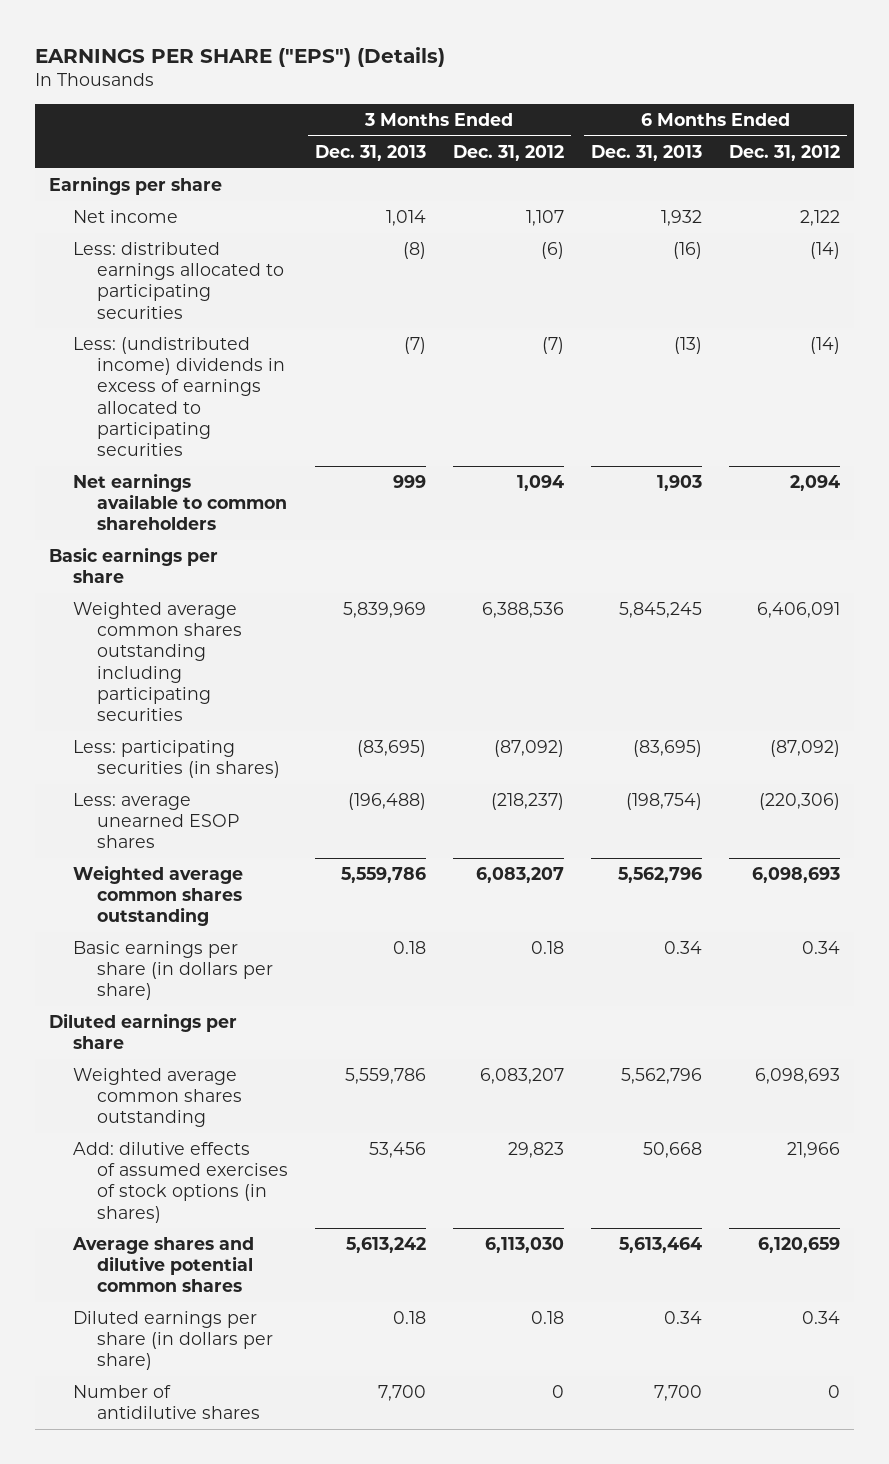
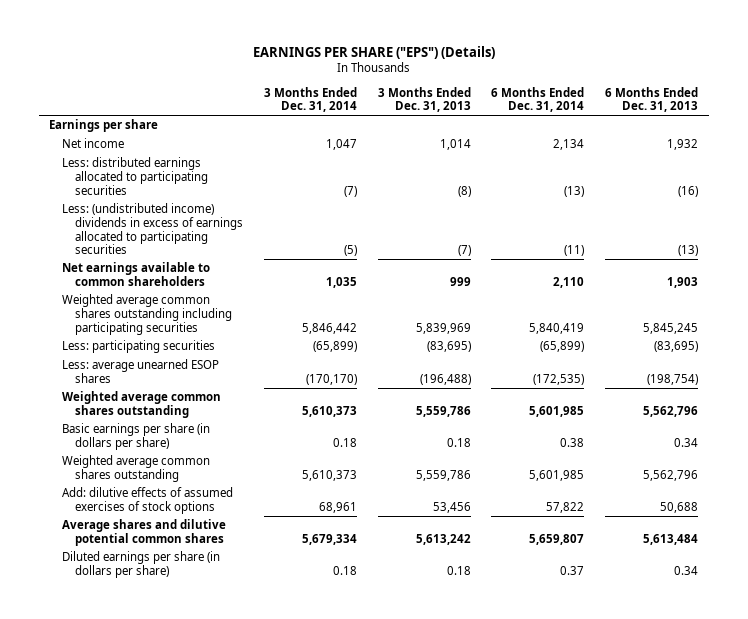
- | 3 Months Ended Dec. 31, 2013 | 3 Months Ended Dec. 31, 2012 | 6 Months Ended Dec. 31, 2013 | 6 Months Ended Dec. 31, 2012
+ | 3 Months Ended Dec. 31, 2014 | 3 Months Ended Dec. 31, 2013 | 6 Months Ended Dec. 31, 2014 | 6 Months Ended Dec. 31, 2013
- Basic earnings per share
- Less: participating securities (in shares) | (83,695) | (87,092) | (83,695) | (87,092)
+ Less: participating securities | (65,899) | (83,695) | (65,899) | (83,695)
- Diluted earnings per share
- Add: dilutive effects of assumed exercises of stock options (in shares) | 53,456 | 29,823 | 50,668 | 21,966
- Average shares and dilutive potential common shares | 5,613,242 | 6,113,030 | 5,613,464 | 6,120,659
+ Add: dilutive effects of assumed exercises of stock options | 68,961 | 53,456 | 57,822 | 50,688
+ Average shares and dilutive potential common shares | 5,679,334 | 5,613,242 | 5,659,807 | 5,613,484
- Number of antidilutive shares | 7,700 | 0 | 7,700 | 0

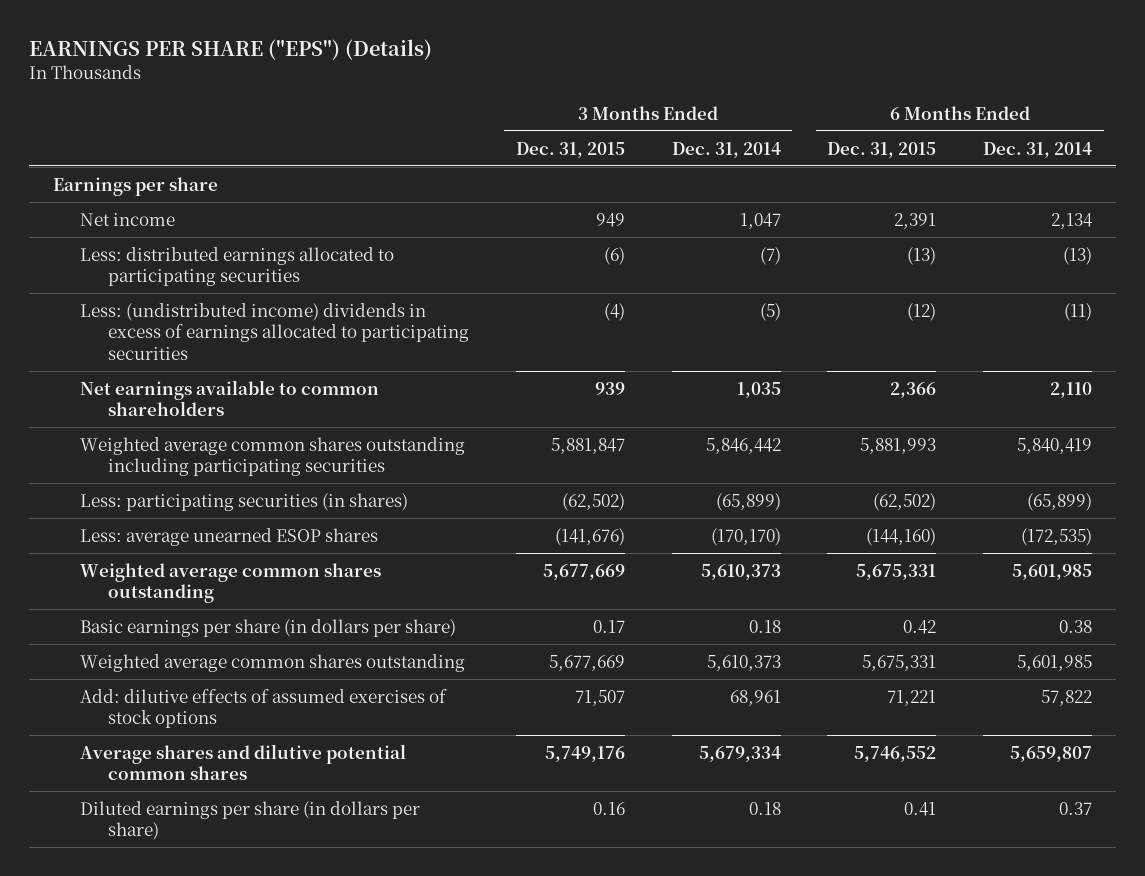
- | 3 Months Ended Dec. 31, 2014 | 3 Months Ended Dec. 31, 2013 | 6 Months Ended Dec. 31, 2014 | 6 Months Ended Dec. 31, 2013
+ | 3 Months Ended Dec. 31, 2015 | 3 Months Ended Dec. 31, 2014 | 6 Months Ended Dec. 31, 2015 | 6 Months Ended Dec. 31, 2014
- Less: participating securities | (65,899) | (83,695) | (65,899) | (83,695)
+ Less: participating securities (in shares) | (62,502) | (65,899) | (62,502) | (65,899)

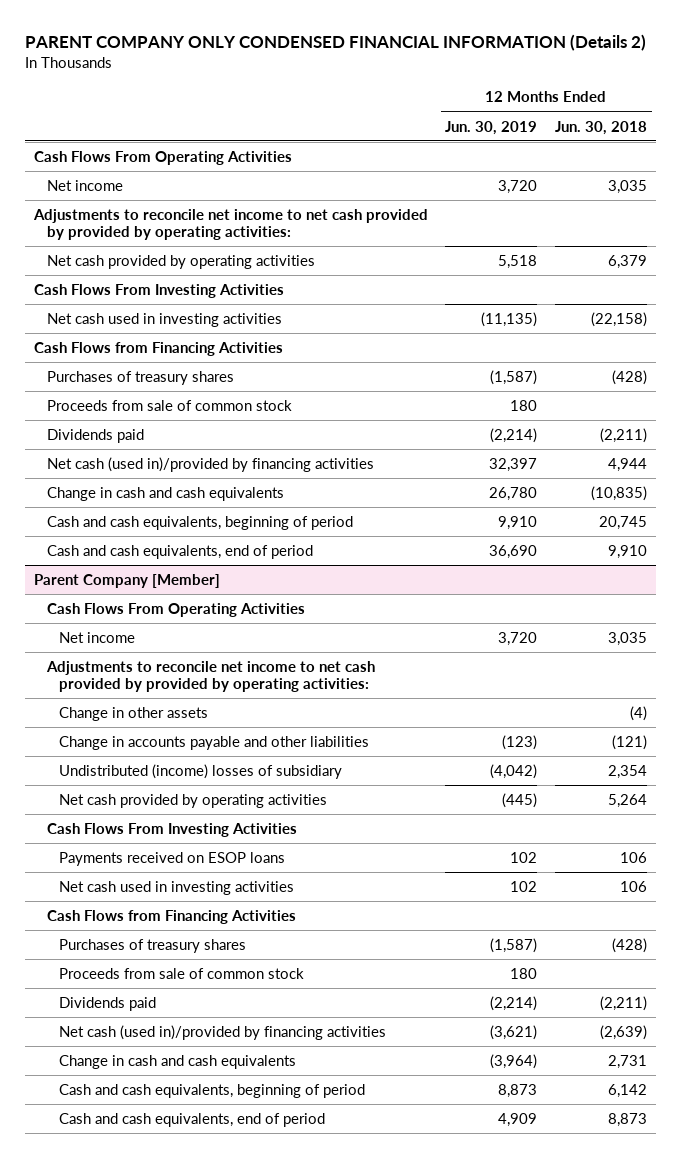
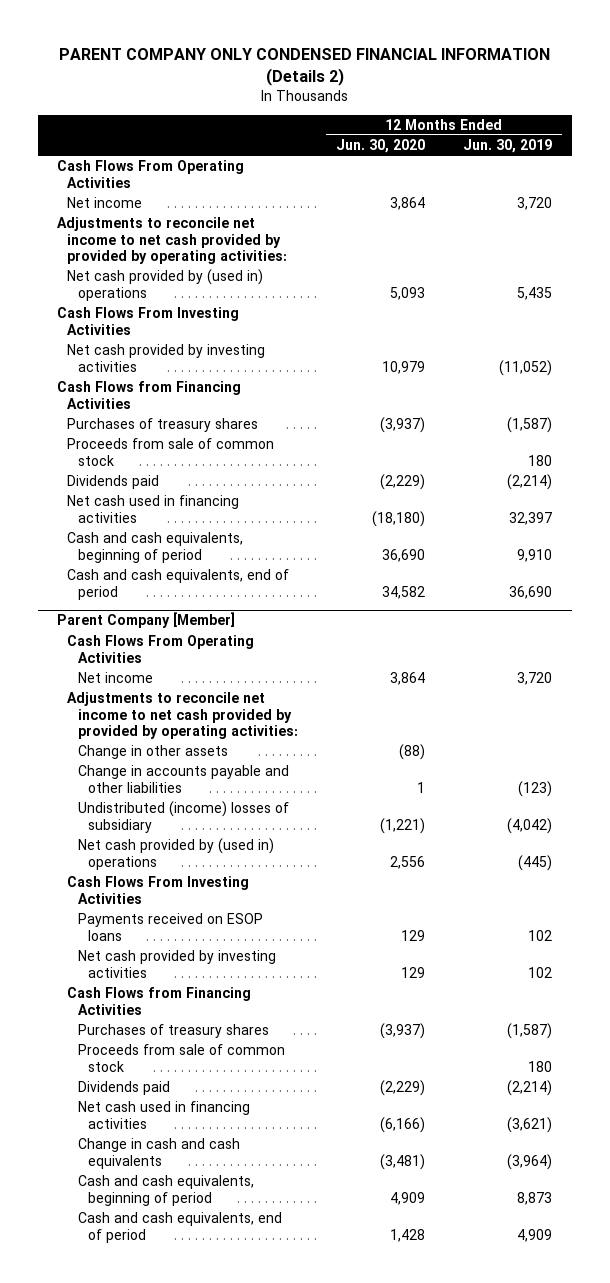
- | 12 Months Ended Jun. 30, 2019 | 12 Months Ended Jun. 30, 2018
+ | 12 Months Ended Jun. 30, 2020 | 12 Months Ended Jun. 30, 2019
- Net cash provided by operating activities | 5,518 | 6,379
+ Net cash provided by (used in) operations | 5,093 | 5,435
- Net cash used in investing activities | (11,135) | (22,158)
+ Net cash provided by investing activities | 10,979 | (11,052)
- Net cash (used in)/provided by financing activities | 32,397 | 4,944
- Change in cash and cash equivalents | 26,780 | (10,835)
+ Net cash used in financing activities | (18,180) | 32,397
@ Parent Company [Member]
- Net cash provided by operating activities | (445) | 5,264
+ Net cash provided by (used in) operations | 2,556 | (445)
- Net cash used in investing activities | 102 | 106
+ Net cash provided by investing activities | 129 | 102
- Net cash (used in)/provided by financing activities | (3,621) | (2,639)
+ Net cash used in financing activities | (6,166) | (3,621)

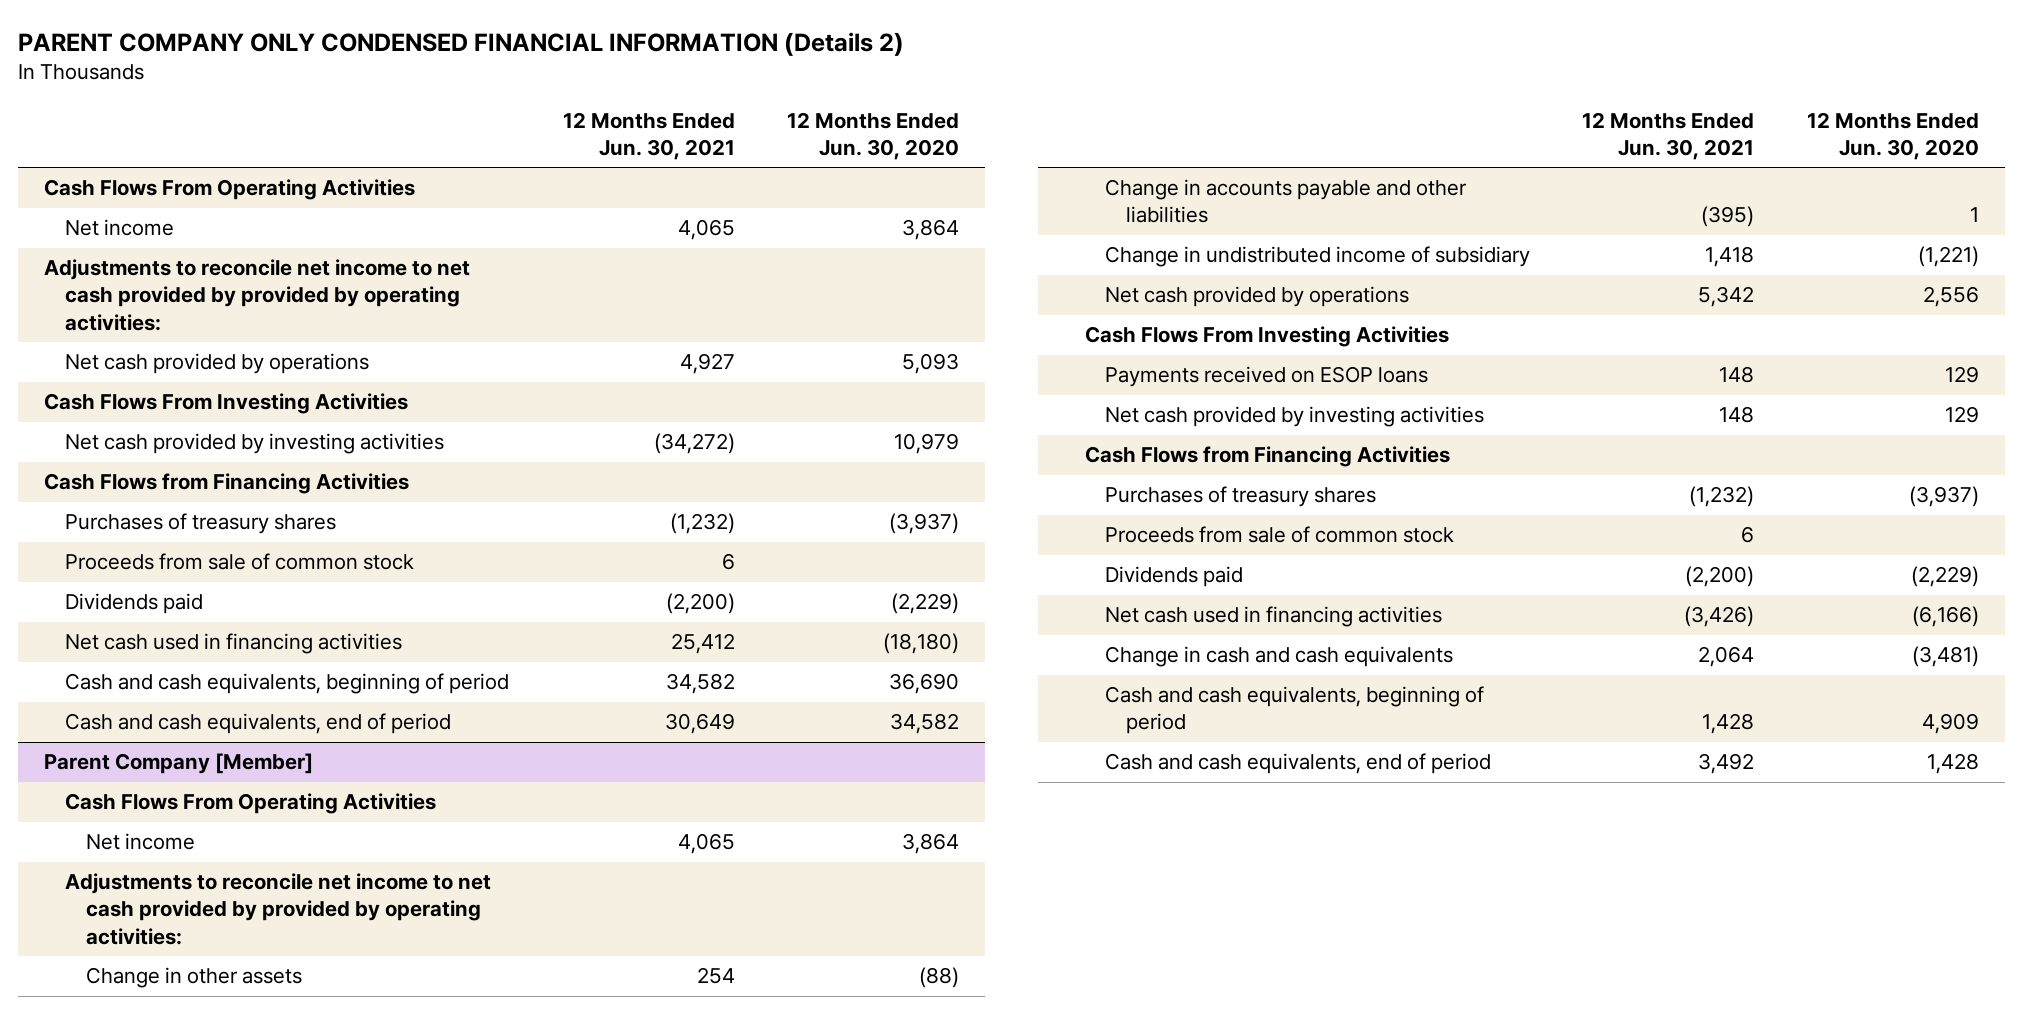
- | 12 Months Ended Jun. 30, 2020 | 12 Months Ended Jun. 30, 2019
+ | 12 Months Ended Jun. 30, 2021 | 12 Months Ended Jun. 30, 2020
- Net cash provided by (used in) operations | 5,093 | 5,435
+ Net cash provided by operations | 4,927 | 5,093
@ Parent Company [Member]
- Undistributed (income) losses of subsidiary | (1,221) | (4,042)
- Net cash provided by (used in) operations | 2,556 | (445)
+ Change in undistributed income of subsidiary | 1,418 | (1,221)
+ Net cash provided by operations | 5,342 | 2,556

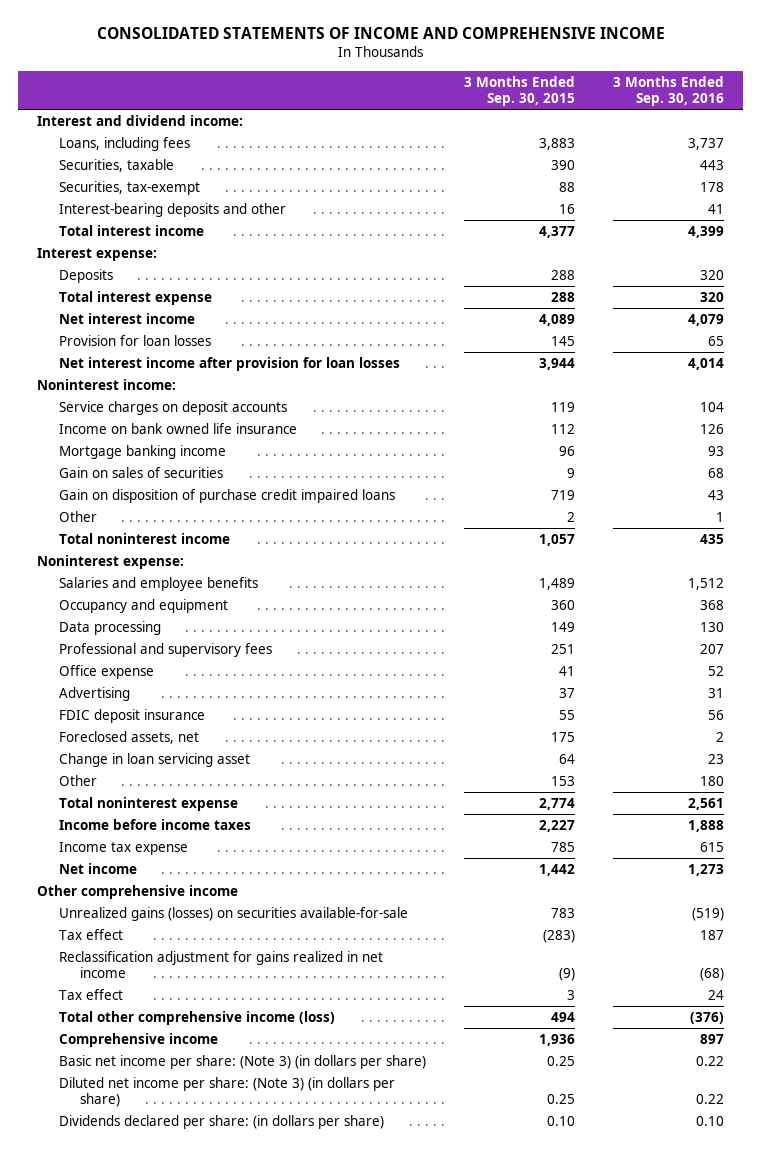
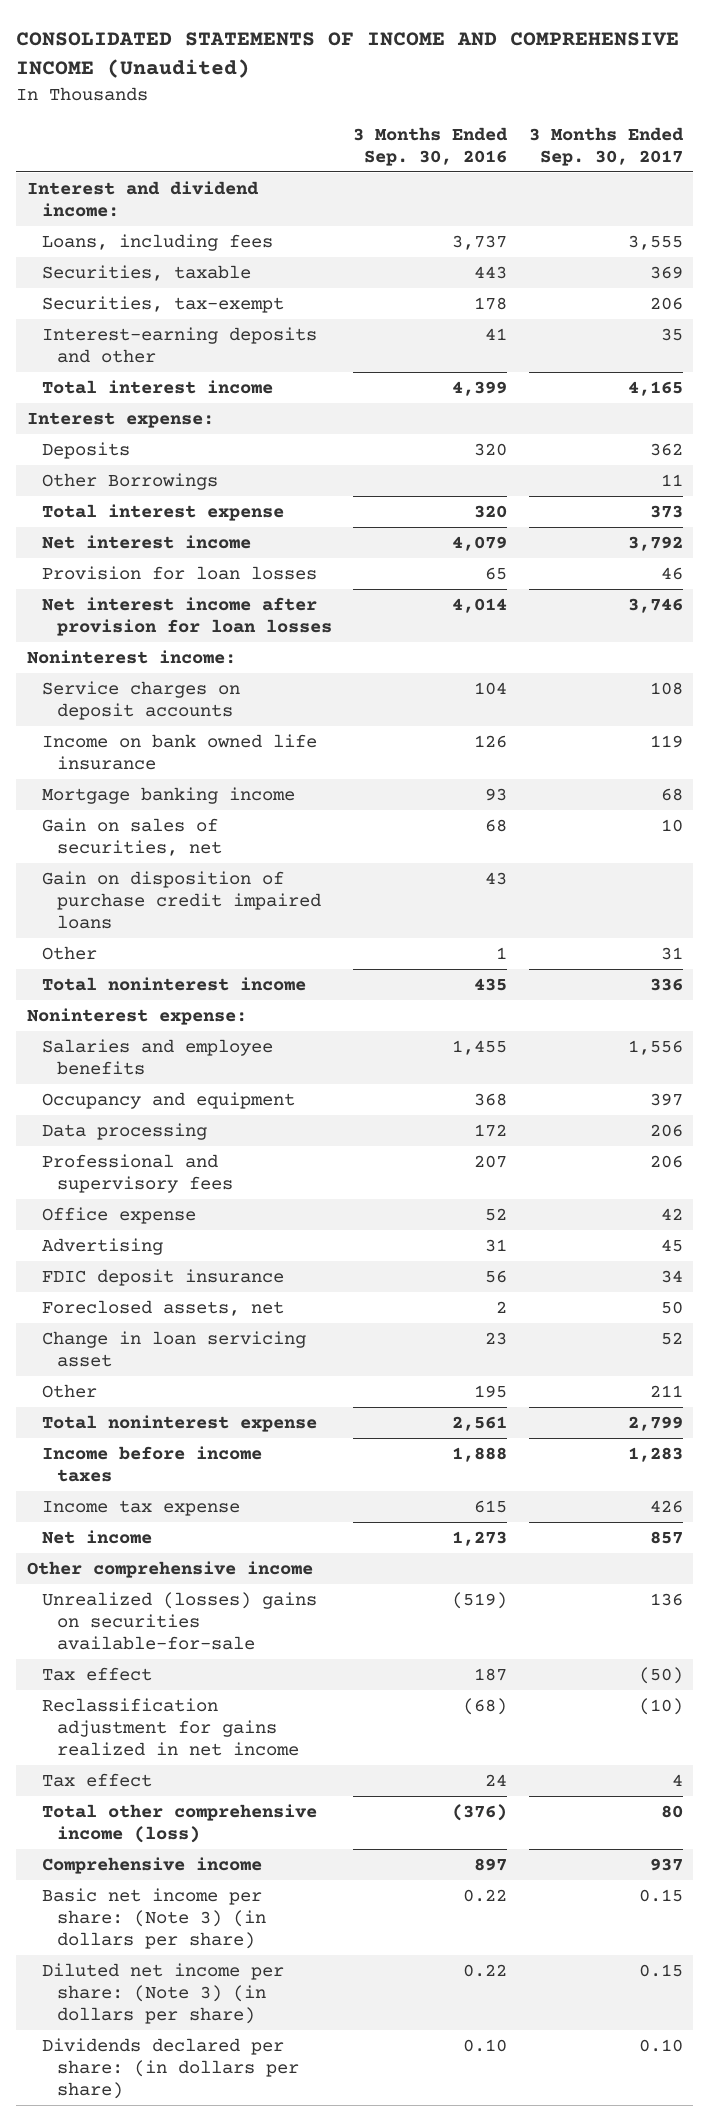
- CONSOLIDATED STATEMENTS OF INCOME AND COMPREHENSIVE INCOME
+ CONSOLIDATED STATEMENTS OF INCOME AND COMPREHENSIVE INCOME (Unaudited)
- | 3 Months Ended Sep. 30, 2015 | 3 Months Ended Sep. 30, 2016
+ | 3 Months Ended Sep. 30, 2016 | 3 Months Ended Sep. 30, 2017
- Interest-bearing deposits and other | 16 | 41
+ Interest-earning deposits and other | 41 | 35
+ Other Borrowings | | 11
- Gain on sales of securities | 9 | 68
+ Gain on sales of securities, net | 68 | 10
- Salaries and employee benefits | 1,489 | 1,512
+ Salaries and employee benefits | 1,455 | 1,556
- Data processing | 149 | 130
+ Data processing | 172 | 206
- Other | 153 | 180
+ Other | 195 | 211
- Unrealized gains (losses) on securities available-for-sale | 783 | (519)
+ Unrealized (losses) gains on securities available-for-sale | (519) | 136

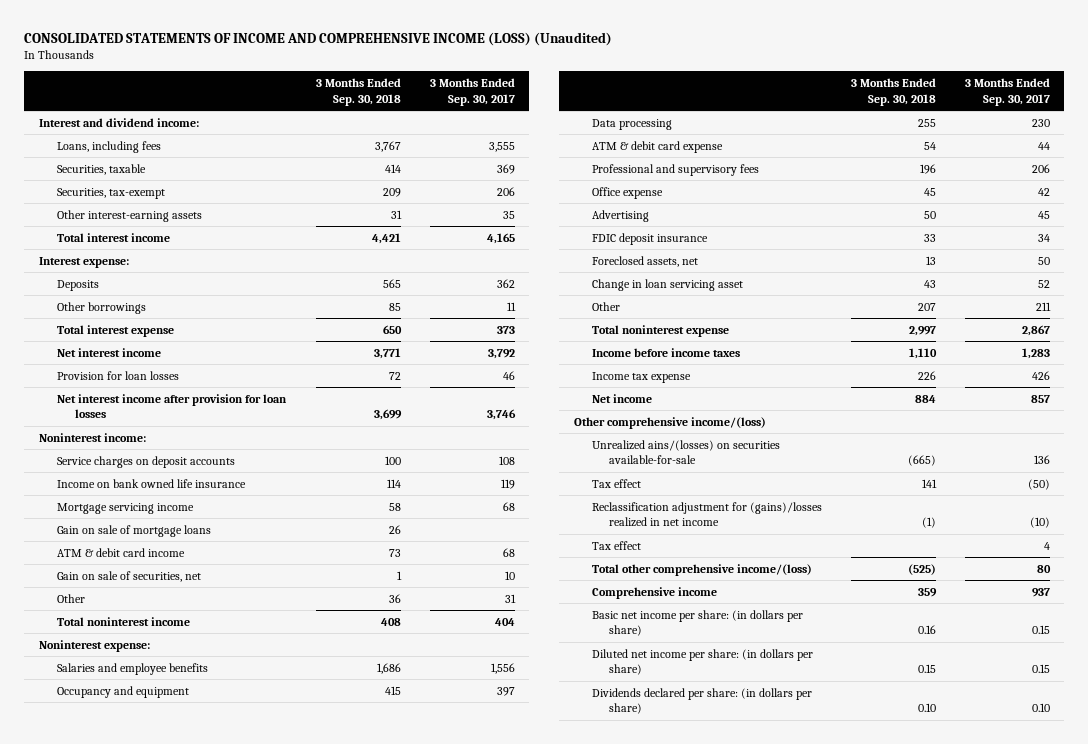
- CONSOLIDATED STATEMENTS OF INCOME AND COMPREHENSIVE INCOME (Unaudited)
+ CONSOLIDATED STATEMENTS OF INCOME AND COMPREHENSIVE INCOME (LOSS) (Unaudited)
- | 3 Months Ended Sep. 30, 2016 | 3 Months Ended Sep. 30, 2017
+ | 3 Months Ended Sep. 30, 2018 | 3 Months Ended Sep. 30, 2017
- Interest-earning deposits and other | 41 | 35
+ Other interest-earning assets | 31 | 35
- Other Borrowings | | 11
+ Other borrowings | 85 | 11
- Mortgage banking income | 93 | 68
- Gain on sales of securities, net | 68 | 10
- Gain on disposition of purchase credit impaired loans | 43 |
+ Mortgage servicing income | 58 | 68
+ Gain on sale of mortgage loans | 26 |
+ ATM & debit card income | 73 | 68
+ Gain on sale of securities, net | 1 | 10
- Total noninterest income | 435 | 336
+ Total noninterest income | 408 | 404
- Data processing | 172 | 206
+ Data processing | 255 | 230
+ ATM & debit card expense | 54 | 44
- Total noninterest expense | 2,561 | 2,799
+ Total noninterest expense | 2,997 | 2,867
- Other comprehensive income
- Unrealized (losses) gains on securities available-for-sale | (519) | 136
+ Other comprehensive income/(loss)
+ Unrealized ains/(losses) on securities available-for-sale | (665) | 136
- Reclassification adjustment for gains realized in net income | (68) | (10)
+ Reclassification adjustment for (gains)/losses realized in net income | (1) | (10)
- Total other comprehensive income (loss) | (376) | 80
+ Total other comprehensive income/(loss) | (525) | 80
- Basic net income per share: (Note 3) (in dollars per share) | 0.22 | 0.15
- Diluted net income per share: (Note 3) (in dollars per share) | 0.22 | 0.15
+ Basic net income per share: (in dollars per share) | 0.16 | 0.15
+ Diluted net income per share: (in dollars per share) | 0.15 | 0.15

